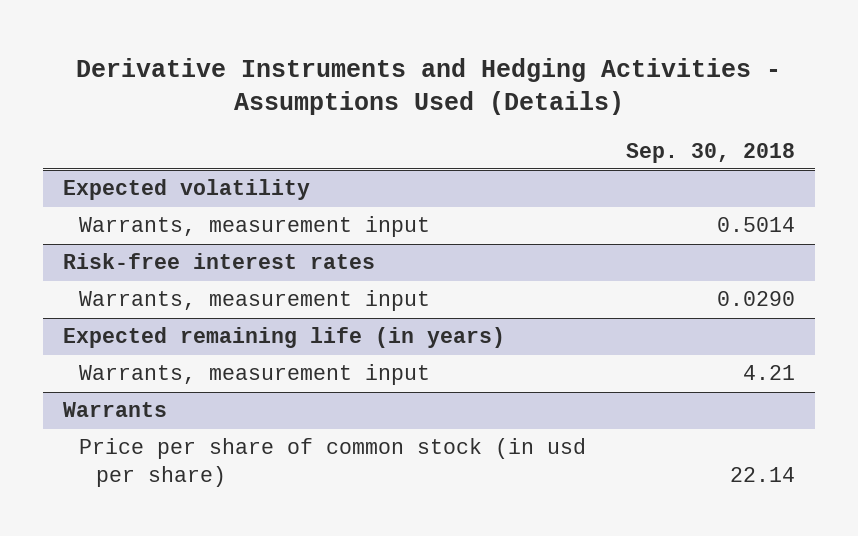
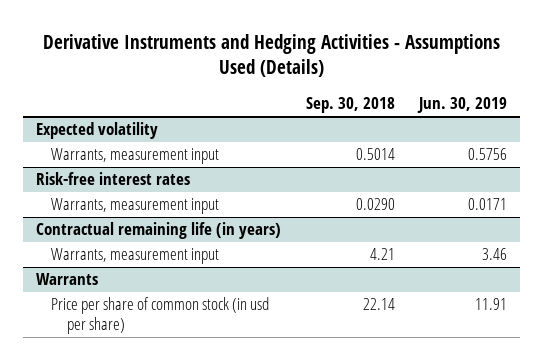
- | Sep. 30, 2018
+ | Sep. 30, 2018 | Jun. 30, 2019
- Expected remaining life (in years)
+ Contractual remaining life (in years)

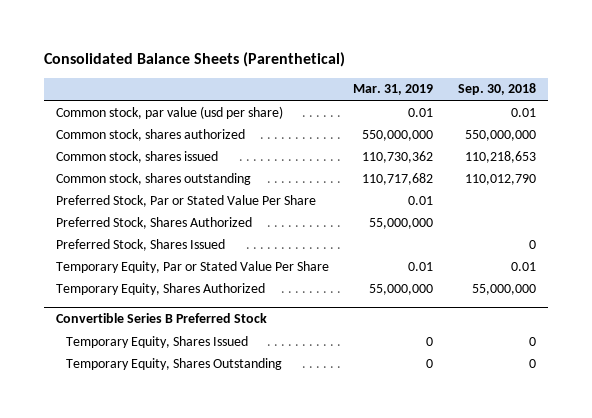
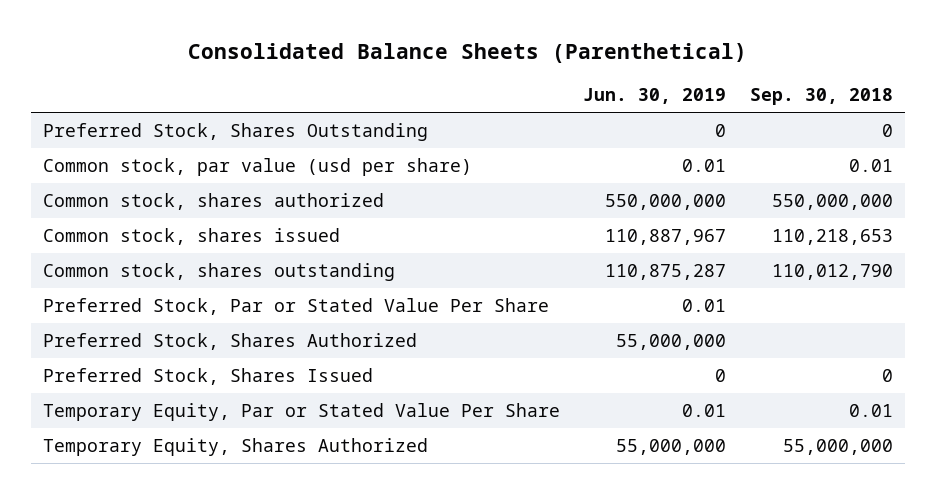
- | Mar. 31, 2019 | Sep. 30, 2018
+ | Jun. 30, 2019 | Sep. 30, 2018
+ Preferred Stock, Shares Outstanding | 0 | 0
- Convertible Series B Preferred Stock
- Temporary Equity, Shares Issued | 0 | 0
- Temporary Equity, Shares Outstanding | 0 | 0

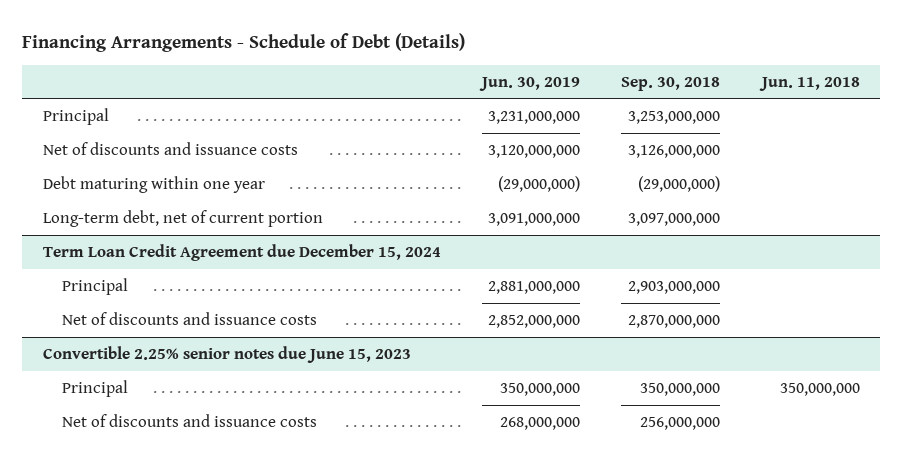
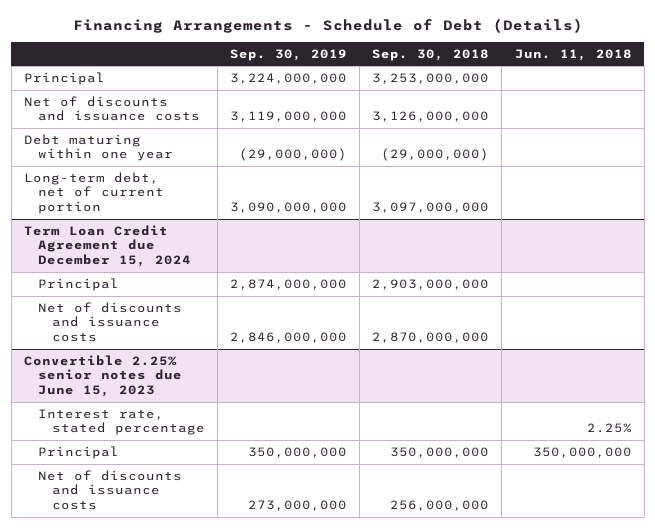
- | Jun. 30, 2019 | Sep. 30, 2018 | Jun. 11, 2018
+ | Sep. 30, 2019 | Sep. 30, 2018 | Jun. 11, 2018
@ Convertible 2.25% senior notes due June 15, 2023
+ Interest rate, stated percentage | | | 2.25%

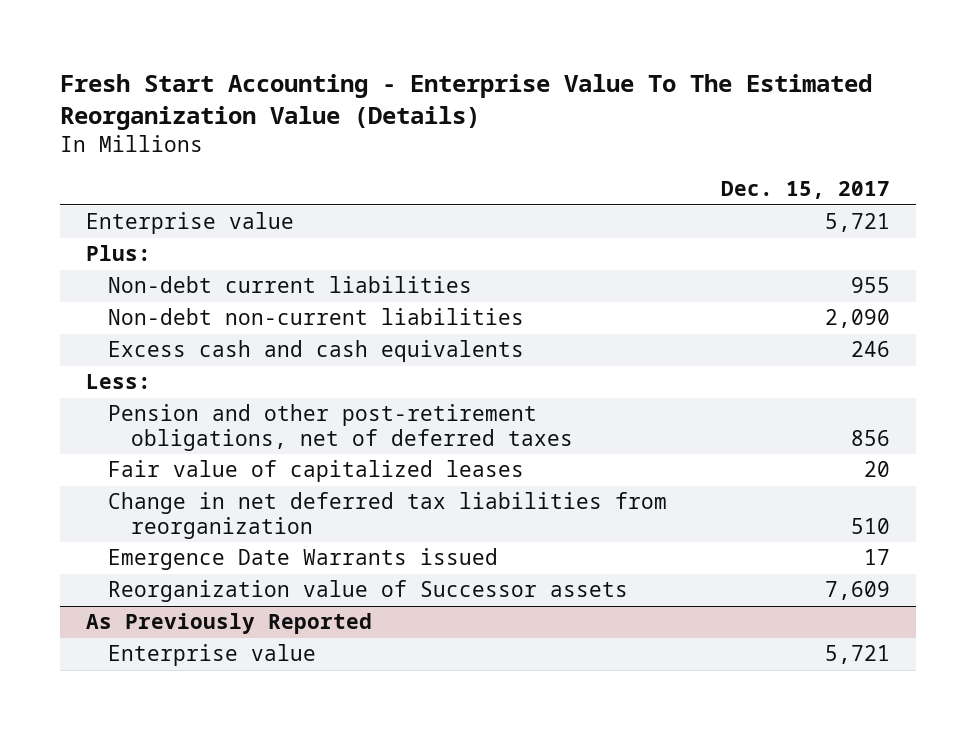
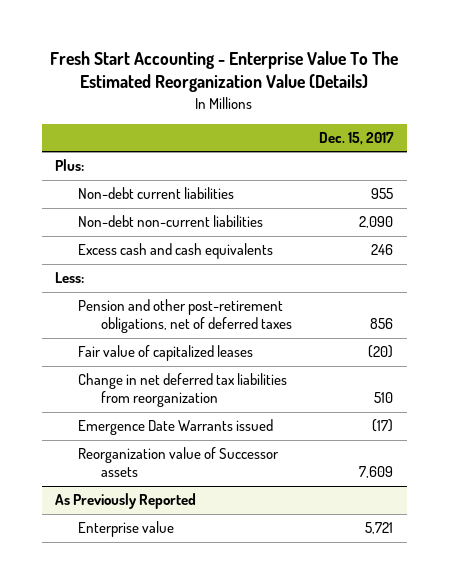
- Enterprise value | 5,721
- Fair value of capitalized leases | 20
+ Fair value of capitalized leases | (20)
- Emergence Date Warrants issued | 17
+ Emergence Date Warrants issued | (17)

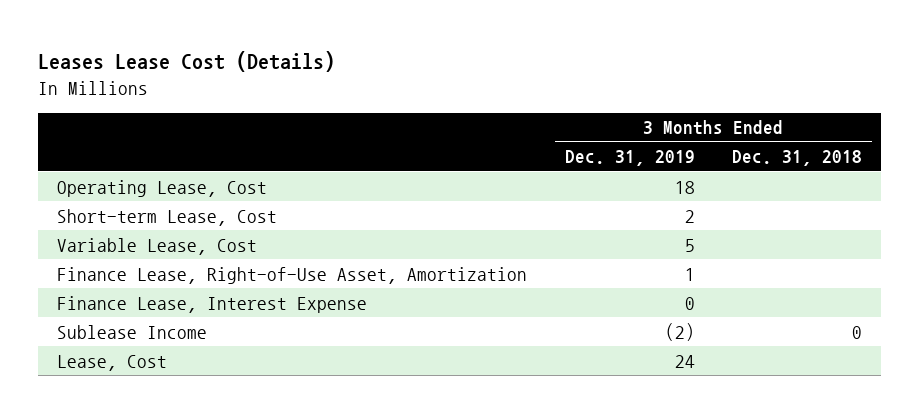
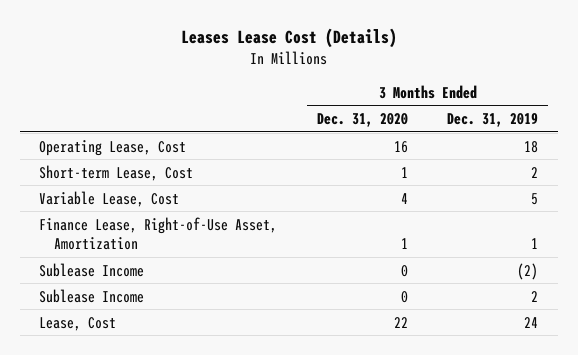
- | 3 Months Ended Dec. 31, 2019 | 3 Months Ended Dec. 31, 2018
+ | 3 Months Ended Dec. 31, 2020 | 3 Months Ended Dec. 31, 2019
- Finance Lease, Interest Expense | 0 |
+ Sublease Income | 0 | 2

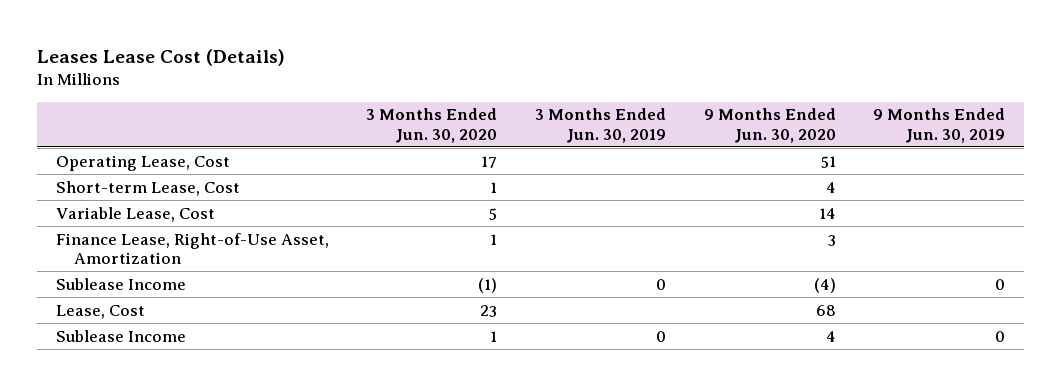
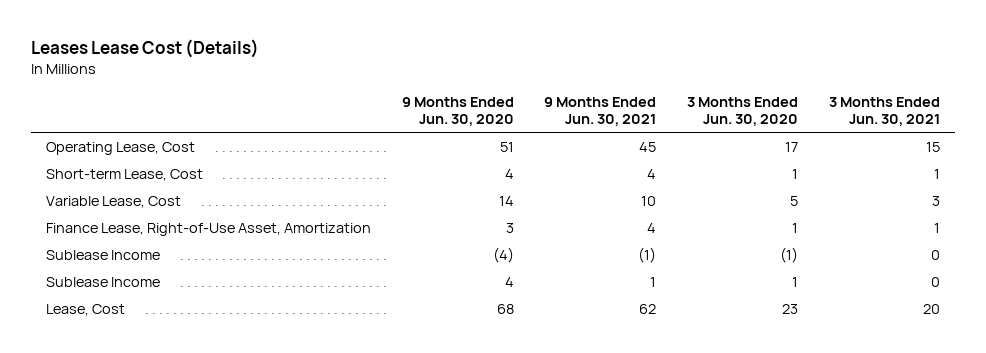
- | 3 Months Ended Jun. 30, 2020 | 3 Months Ended Jun. 30, 2019 | 9 Months Ended Jun. 30, 2020 | 9 Months Ended Jun. 30, 2019
+ | 9 Months Ended Jun. 30, 2020 | 9 Months Ended Jun. 30, 2021 | 3 Months Ended Jun. 30, 2020 | 3 Months Ended Jun. 30, 2021
moved down: Lease, Cost | 68 | 62 | 23 | 20

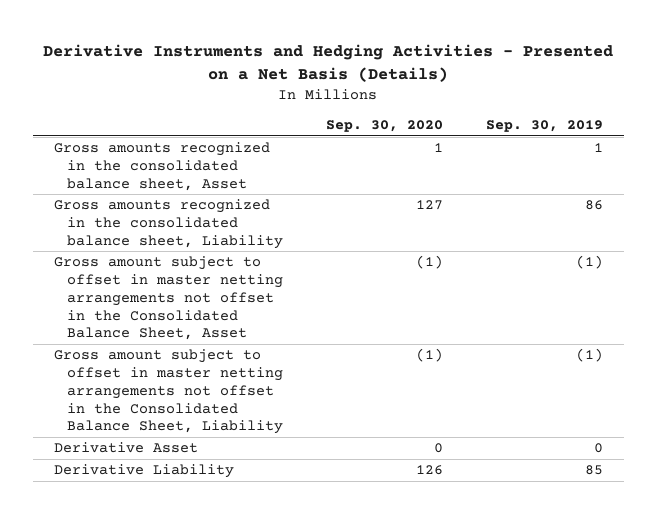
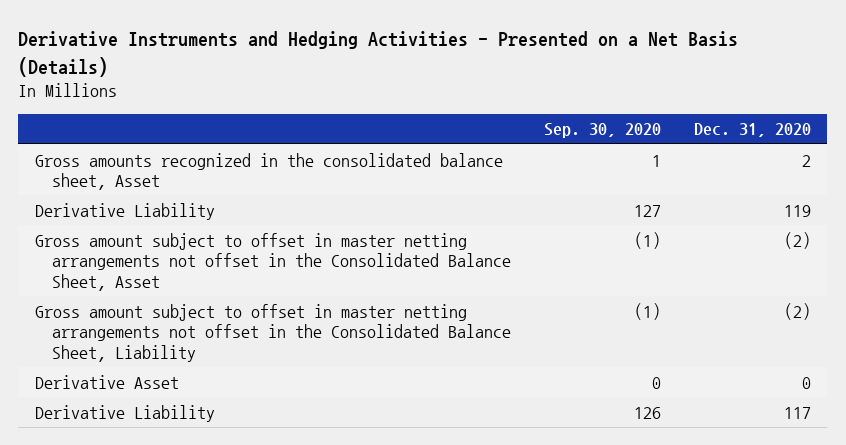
- | Sep. 30, 2020 | Sep. 30, 2019
+ | Sep. 30, 2020 | Dec. 31, 2020
- Gross amounts recognized in the consolidated balance sheet, Liability | 127 | 86
+ Derivative Liability | 127 | 119

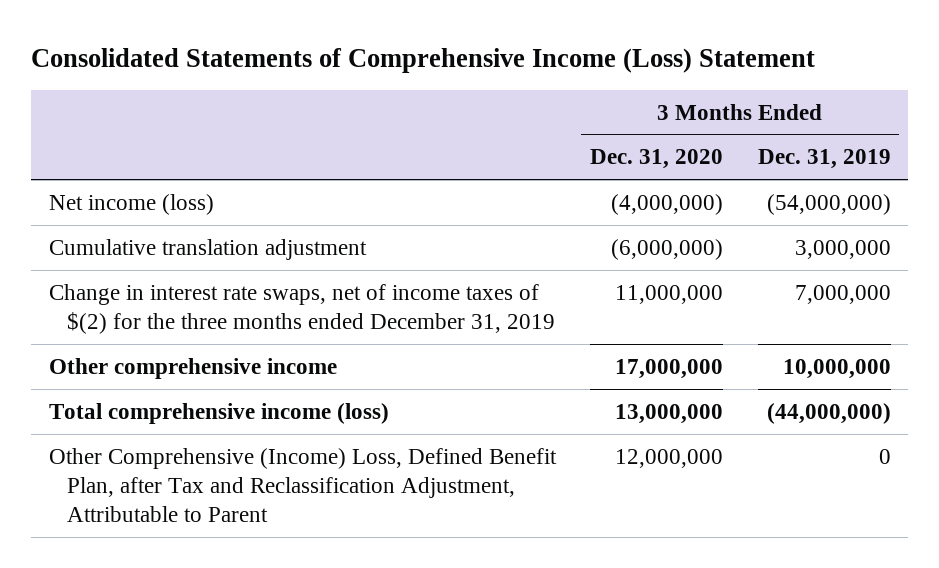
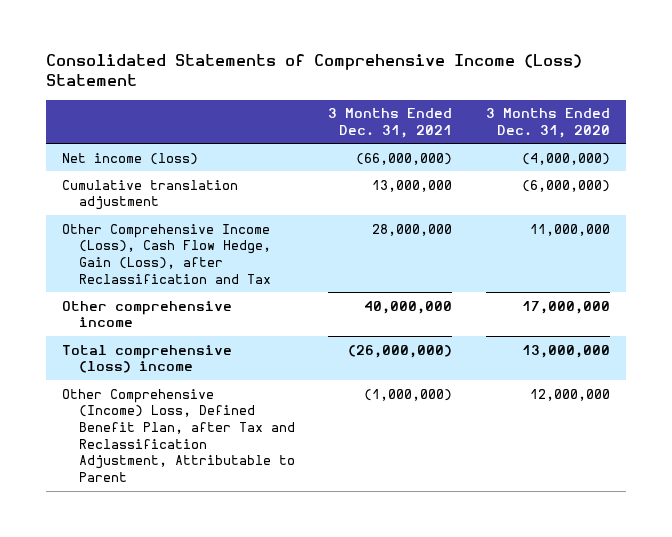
- | 3 Months Ended Dec. 31, 2020 | 3 Months Ended Dec. 31, 2019
+ | 3 Months Ended Dec. 31, 2021 | 3 Months Ended Dec. 31, 2020
- Change in interest rate swaps, net of income taxes of $(2) for the three months ended December 31, 2019 | 11,000,000 | 7,000,000
+ Other Comprehensive Income (Loss), Cash Flow Hedge, Gain (Loss), after Reclassification and Tax | 28,000,000 | 11,000,000
- Total comprehensive income (loss) | 13,000,000 | (44,000,000)
+ Total comprehensive (loss) income | (26,000,000) | 13,000,000

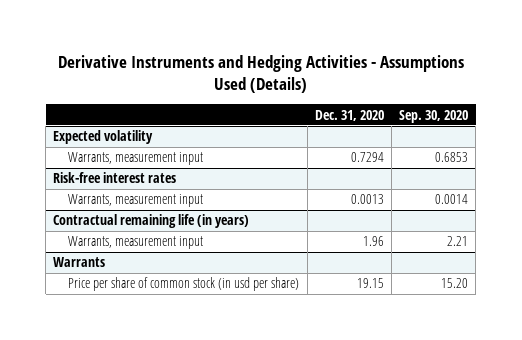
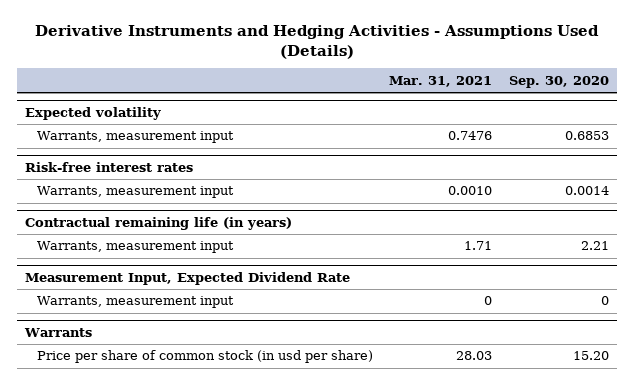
- | Dec. 31, 2020 | Sep. 30, 2020
+ | Mar. 31, 2021 | Sep. 30, 2020
+ Measurement Input, Expected Dividend Rate
+ Warrants, measurement input | 0 | 0

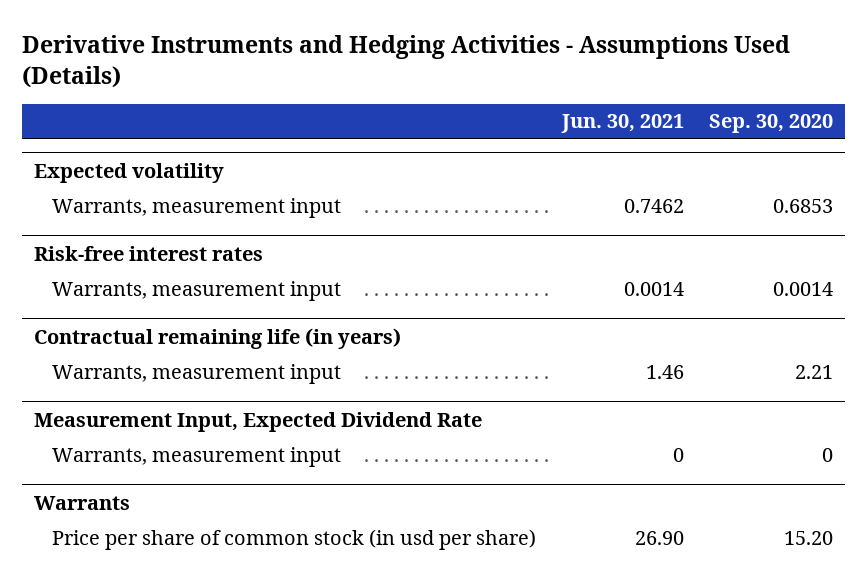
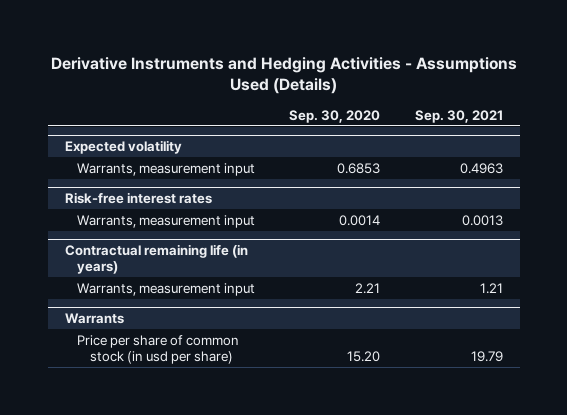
- | Jun. 30, 2021 | Sep. 30, 2020
+ | Sep. 30, 2020 | Sep. 30, 2021
- Measurement Input, Expected Dividend Rate
- Warrants, measurement input | 0 | 0

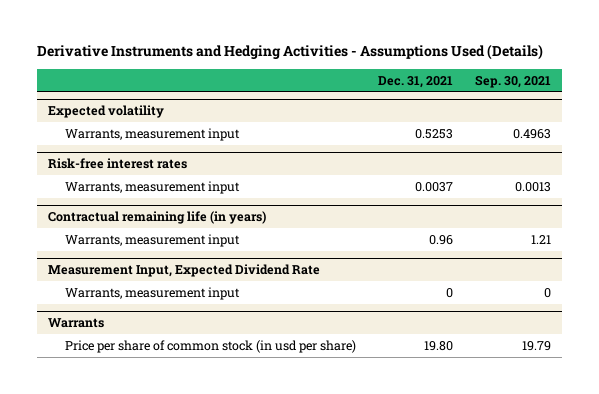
- | Sep. 30, 2020 | Sep. 30, 2021
+ | Dec. 31, 2021 | Sep. 30, 2021
+ Measurement Input, Expected Dividend Rate
+ Warrants, measurement input | 0 | 0

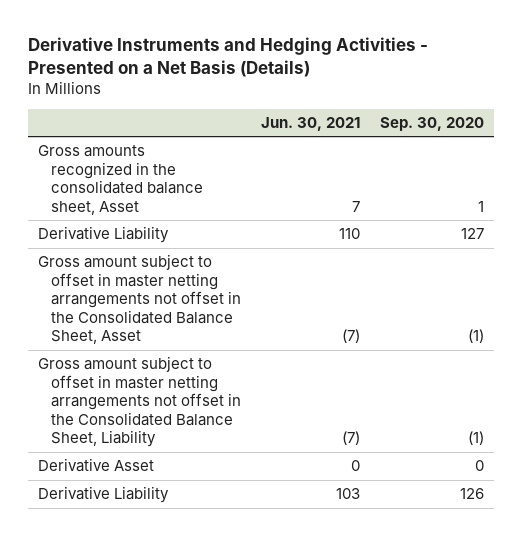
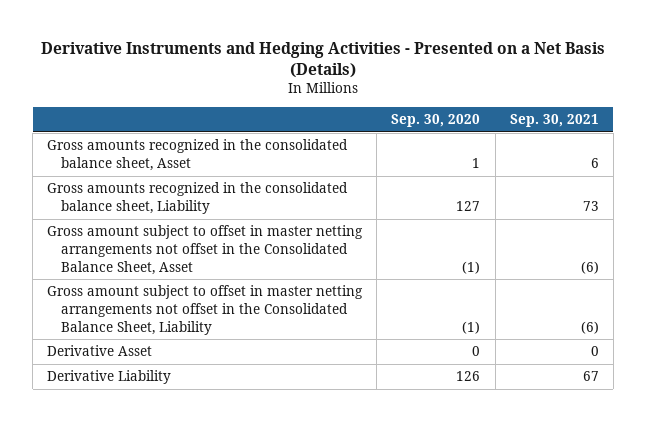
- | Jun. 30, 2021 | Sep. 30, 2020
+ | Sep. 30, 2020 | Sep. 30, 2021
- Derivative Liability | 110 | 127
+ Gross amounts recognized in the consolidated balance sheet, Liability | 127 | 73

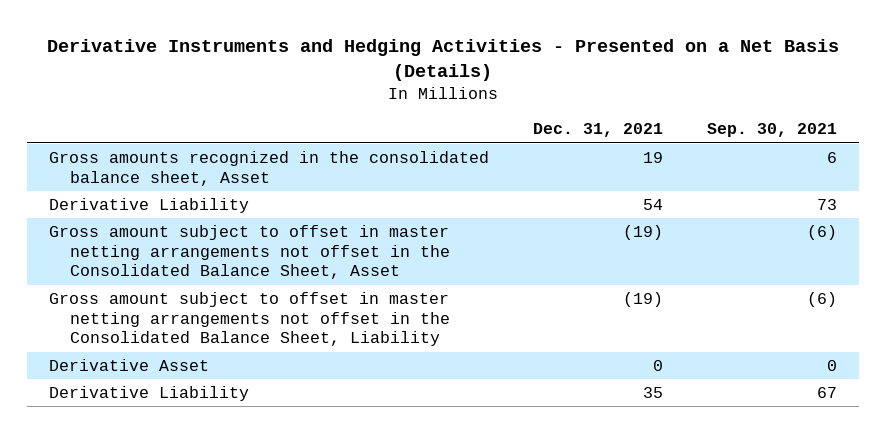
- | Sep. 30, 2020 | Sep. 30, 2021
+ | Dec. 31, 2021 | Sep. 30, 2021
- Gross amounts recognized in the consolidated balance sheet, Liability | 127 | 73
+ Derivative Liability | 54 | 73

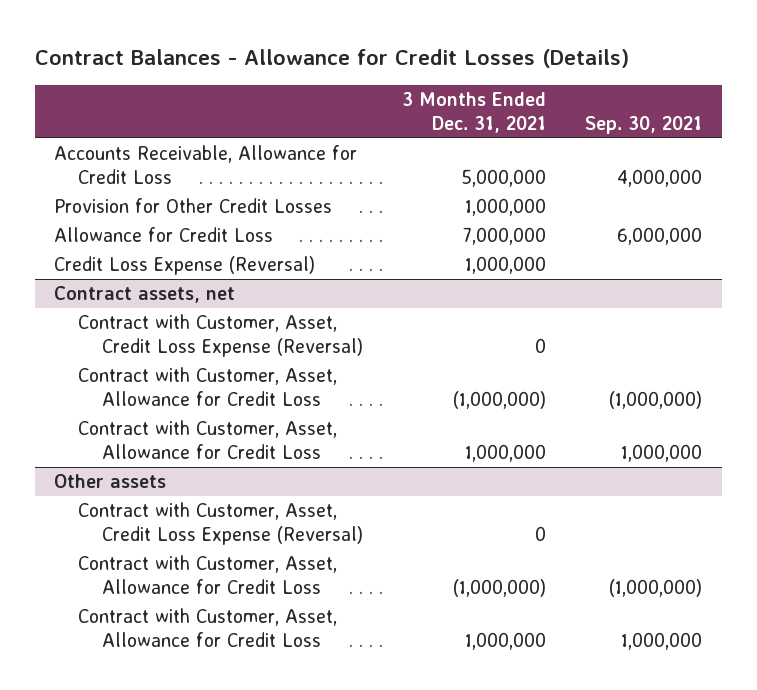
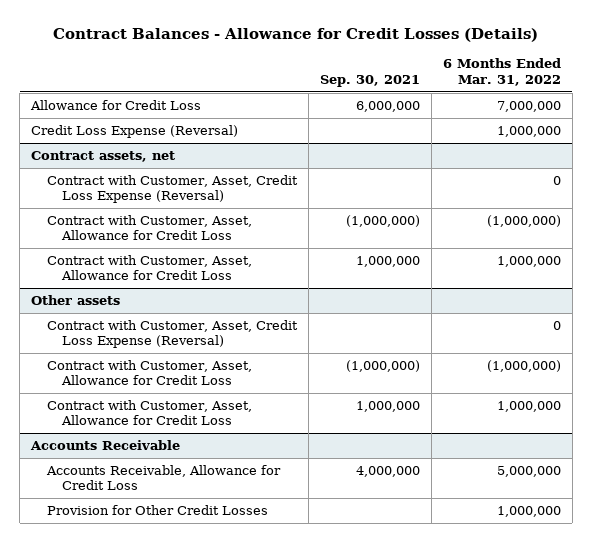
- | 3 Months Ended Dec. 31, 2021 | Sep. 30, 2021
+ | Sep. 30, 2021 | 6 Months Ended Mar. 31, 2022
- Accounts Receivable, Allowance for Credit Loss | 5,000,000 | 4,000,000
- Provision for Other Credit Losses | 1,000,000 |
+ Accounts Receivable
+ Accounts Receivable, Allowance for Credit Loss | 4,000,000 | 5,000,000
+ Provision for Other Credit Losses | | 1,000,000

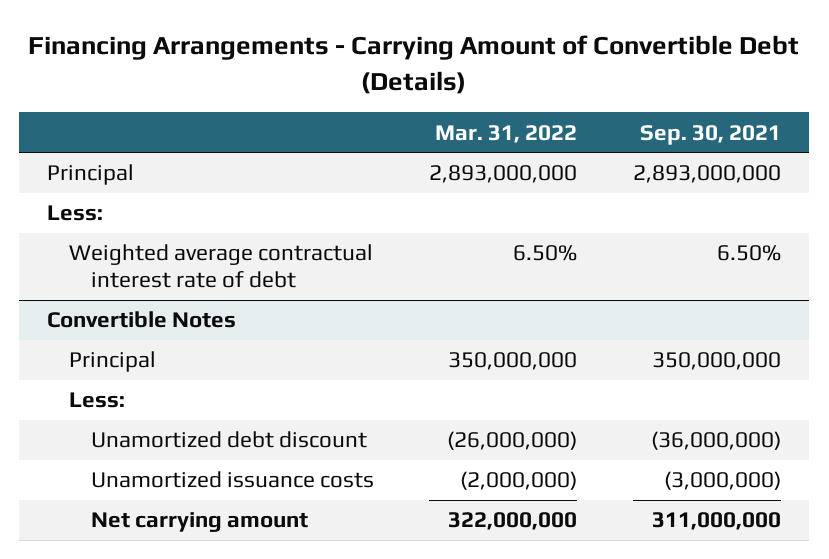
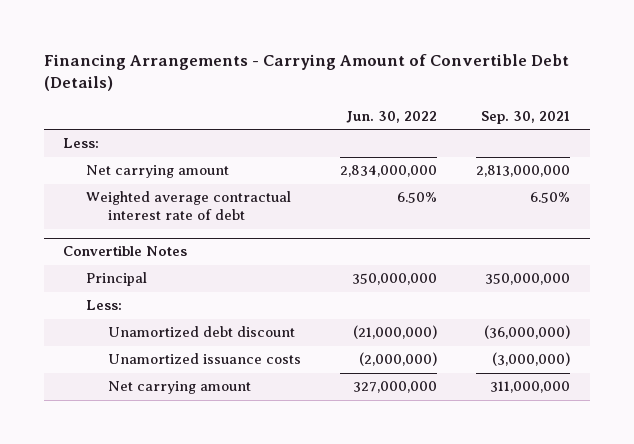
- | Mar. 31, 2022 | Sep. 30, 2021
+ | Jun. 30, 2022 | Sep. 30, 2021
- Principal | 2,893,000,000 | 2,893,000,000
+ Net carrying amount | 2,834,000,000 | 2,813,000,000

